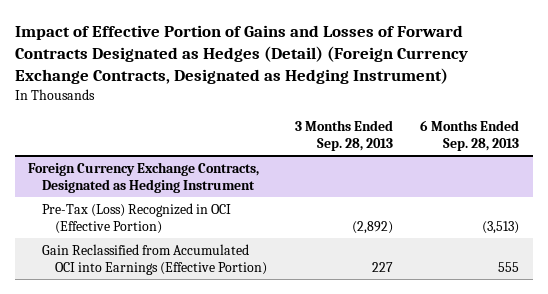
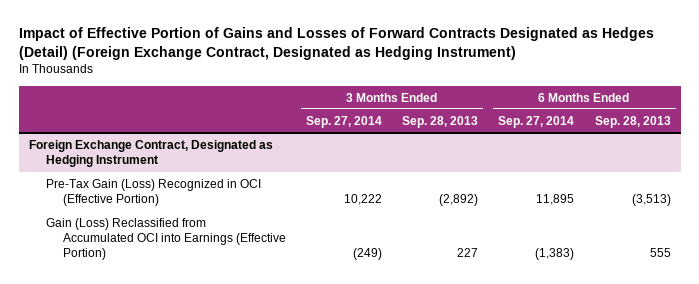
- Impact of Effective Portion of Gains and Losses of Forward Contracts Designated as Hedges (Detail) (Foreign Currency Exchange Contracts, Designated as Hedging Instrument)
+ Impact of Effective Portion of Gains and Losses of Forward Contracts Designated as Hedges (Detail) (Foreign Exchange Contract, Designated as Hedging Instrument)
- | 3 Months Ended Sep. 28, 2013 | 6 Months Ended Sep. 28, 2013
+ | 3 Months Ended Sep. 27, 2014 | 3 Months Ended Sep. 28, 2013 | 6 Months Ended Sep. 27, 2014 | 6 Months Ended Sep. 28, 2013
- Foreign Currency Exchange Contracts, Designated as Hedging Instrument
- Pre-Tax (Loss) Recognized in OCI (Effective Portion) | (2,892) | (3,513)
- Gain Reclassified from Accumulated OCI into Earnings (Effective Portion) | 227 | 555
+ Foreign Exchange Contract, Designated as Hedging Instrument
+ Pre-Tax Gain (Loss) Recognized in OCI (Effective Portion) | 10,222 | (2,892) | 11,895 | (3,513)
+ Gain (Loss) Reclassified from Accumulated OCI into Earnings (Effective Portion) | (249) | 227 | (1,383) | 555

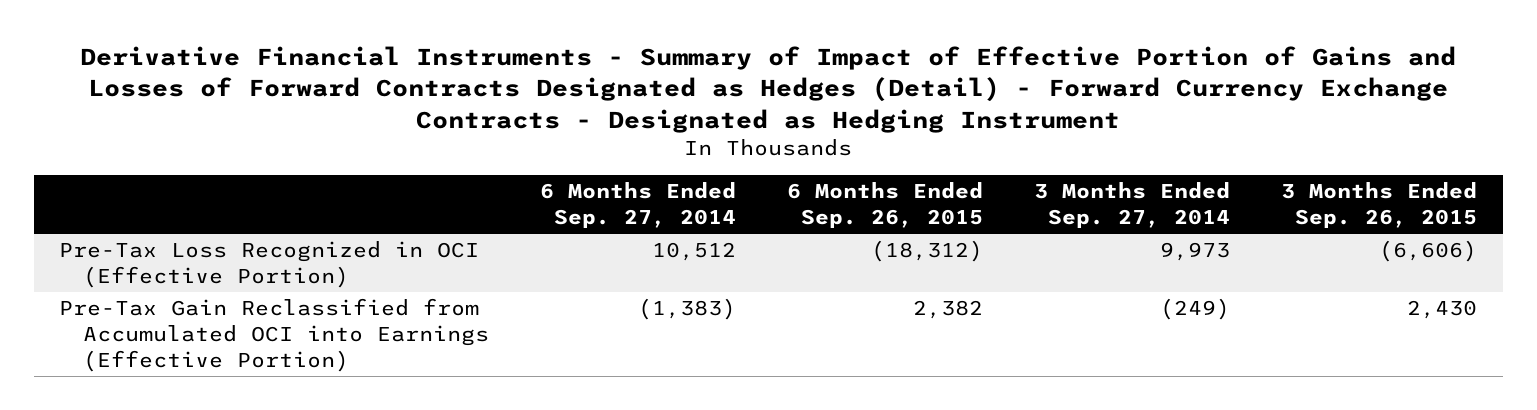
- Impact of Effective Portion of Gains and Losses of Forward Contracts Designated as Hedges (Detail) (Foreign Exchange Contract, Designated as Hedging Instrument)
+ Derivative Financial Instruments - Summary of Impact of Effective Portion of Gains and Losses of Forward Contracts Designated as Hedges (Detail) - Forward Currency Exchange Contracts - Designated as Hedging Instrument
- | 3 Months Ended Sep. 27, 2014 | 3 Months Ended Sep. 28, 2013 | 6 Months Ended Sep. 27, 2014 | 6 Months Ended Sep. 28, 2013
+ | 6 Months Ended Sep. 27, 2014 | 6 Months Ended Sep. 26, 2015 | 3 Months Ended Sep. 27, 2014 | 3 Months Ended Sep. 26, 2015
- Foreign Exchange Contract, Designated as Hedging Instrument
- Pre-Tax Gain (Loss) Recognized in OCI (Effective Portion) | 10,222 | (2,892) | 11,895 | (3,513)
- Gain (Loss) Reclassified from Accumulated OCI into Earnings (Effective Portion) | (249) | 227 | (1,383) | 555
+ Pre-Tax Loss Recognized in OCI (Effective Portion) | 10,512 | (18,312) | 9,973 | (6,606)
+ Pre-Tax Gain Reclassified from Accumulated OCI into Earnings (Effective Portion) | (1,383) | 2,382 | (249) | 2,430

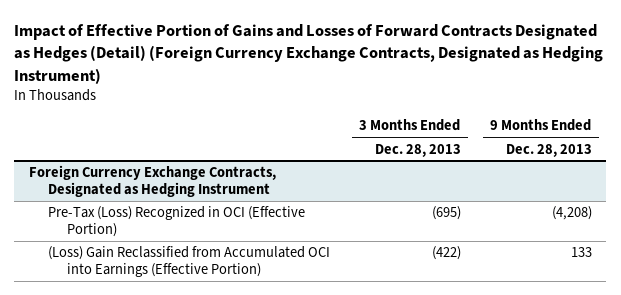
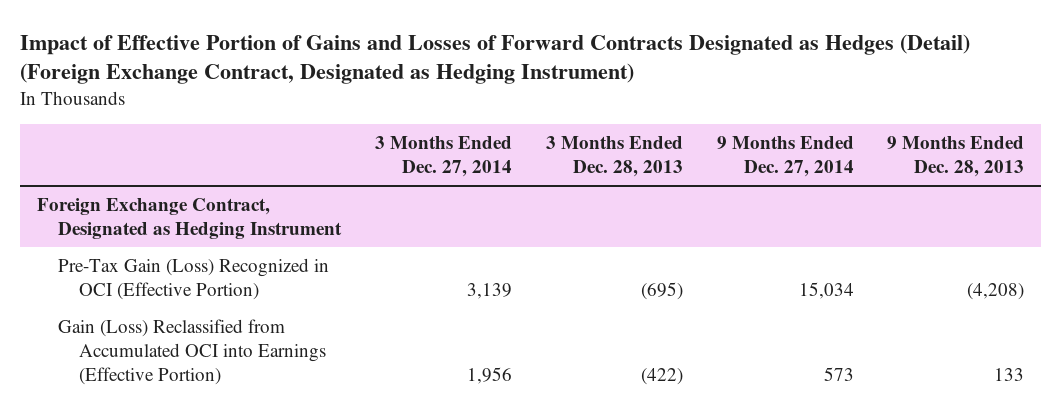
- Impact of Effective Portion of Gains and Losses of Forward Contracts Designated as Hedges (Detail) (Foreign Currency Exchange Contracts, Designated as Hedging Instrument)
+ Impact of Effective Portion of Gains and Losses of Forward Contracts Designated as Hedges (Detail) (Foreign Exchange Contract, Designated as Hedging Instrument)
- | 3 Months Ended Dec. 28, 2013 | 9 Months Ended Dec. 28, 2013
+ | 3 Months Ended Dec. 27, 2014 | 3 Months Ended Dec. 28, 2013 | 9 Months Ended Dec. 27, 2014 | 9 Months Ended Dec. 28, 2013
- Foreign Currency Exchange Contracts, Designated as Hedging Instrument
- Pre-Tax (Loss) Recognized in OCI (Effective Portion) | (695) | (4,208)
- (Loss) Gain Reclassified from Accumulated OCI into Earnings (Effective Portion) | (422) | 133
+ Foreign Exchange Contract, Designated as Hedging Instrument
+ Pre-Tax Gain (Loss) Recognized in OCI (Effective Portion) | 3,139 | (695) | 15,034 | (4,208)
+ Gain (Loss) Reclassified from Accumulated OCI into Earnings (Effective Portion) | 1,956 | (422) | 573 | 133

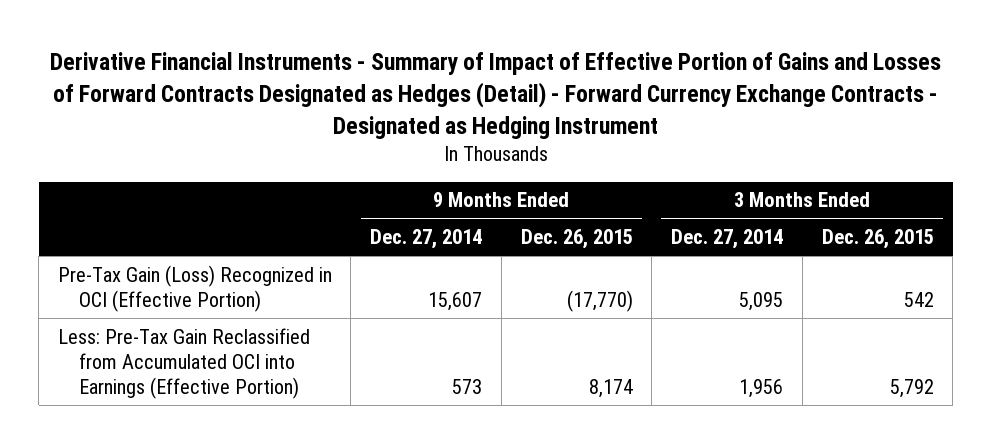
- Impact of Effective Portion of Gains and Losses of Forward Contracts Designated as Hedges (Detail) (Foreign Exchange Contract, Designated as Hedging Instrument)
+ Derivative Financial Instruments - Summary of Impact of Effective Portion of Gains and Losses of Forward Contracts Designated as Hedges (Detail) - Forward Currency Exchange Contracts - Designated as Hedging Instrument
- | 3 Months Ended Dec. 27, 2014 | 3 Months Ended Dec. 28, 2013 | 9 Months Ended Dec. 27, 2014 | 9 Months Ended Dec. 28, 2013
+ | 9 Months Ended Dec. 27, 2014 | 9 Months Ended Dec. 26, 2015 | 3 Months Ended Dec. 27, 2014 | 3 Months Ended Dec. 26, 2015
- Foreign Exchange Contract, Designated as Hedging Instrument
- Pre-Tax Gain (Loss) Recognized in OCI (Effective Portion) | 3,139 | (695) | 15,034 | (4,208)
- Gain (Loss) Reclassified from Accumulated OCI into Earnings (Effective Portion) | 1,956 | (422) | 573 | 133
+ Pre-Tax Gain (Loss) Recognized in OCI (Effective Portion) | 15,607 | (17,770) | 5,095 | 542
+ Less: Pre-Tax Gain Reclassified from Accumulated OCI into Earnings (Effective Portion) | 573 | 8,174 | 1,956 | 5,792

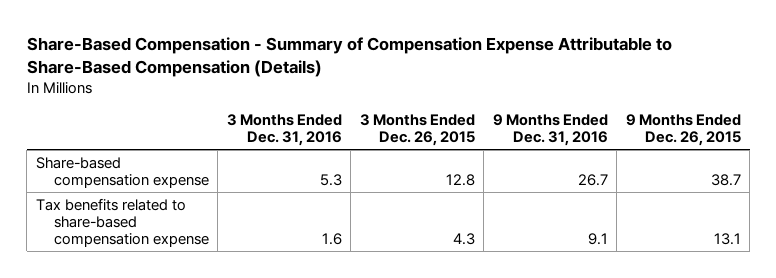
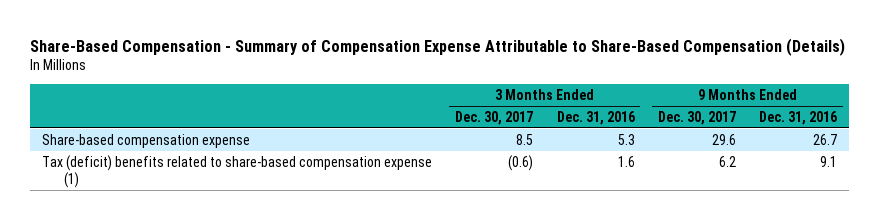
- | 3 Months Ended Dec. 31, 2016 | 3 Months Ended Dec. 26, 2015 | 9 Months Ended Dec. 31, 2016 | 9 Months Ended Dec. 26, 2015
+ | 3 Months Ended Dec. 30, 2017 | 3 Months Ended Dec. 31, 2016 | 9 Months Ended Dec. 30, 2017 | 9 Months Ended Dec. 31, 2016
- Tax benefits related to share-based compensation expense | 1.6 | 4.3 | 9.1 | 13.1
+ Tax (deficit) benefits related to share-based compensation expense (1) | (0.6) | 1.6 | 6.2 | 9.1

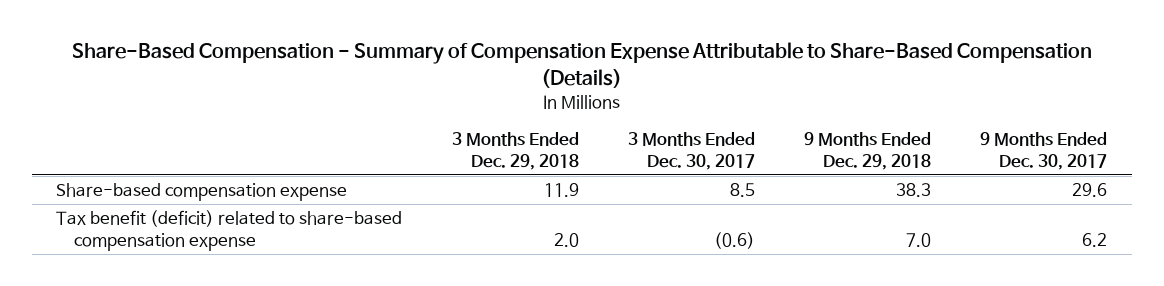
- | 3 Months Ended Dec. 30, 2017 | 3 Months Ended Dec. 31, 2016 | 9 Months Ended Dec. 30, 2017 | 9 Months Ended Dec. 31, 2016
+ | 3 Months Ended Dec. 29, 2018 | 3 Months Ended Dec. 30, 2017 | 9 Months Ended Dec. 29, 2018 | 9 Months Ended Dec. 30, 2017
- Tax (deficit) benefits related to share-based compensation expense (1) | (0.6) | 1.6 | 6.2 | 9.1
+ Tax benefit (deficit) related to share-based compensation expense | 2.0 | (0.6) | 7.0 | 6.2

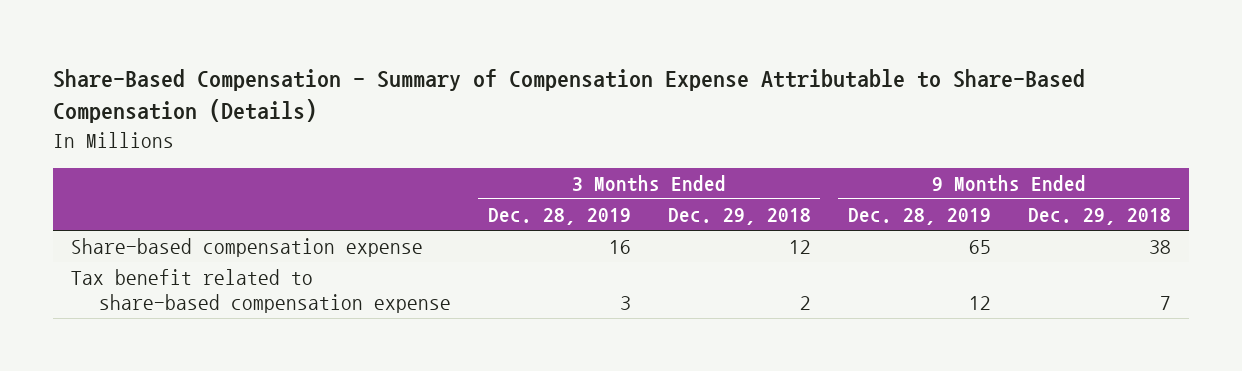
- | 3 Months Ended Dec. 29, 2018 | 3 Months Ended Dec. 30, 2017 | 9 Months Ended Dec. 29, 2018 | 9 Months Ended Dec. 30, 2017
+ | 3 Months Ended Dec. 28, 2019 | 3 Months Ended Dec. 29, 2018 | 9 Months Ended Dec. 28, 2019 | 9 Months Ended Dec. 29, 2018
- Share-based compensation expense | 11.9 | 8.5 | 38.3 | 29.6
- Tax benefit (deficit) related to share-based compensation expense | 2.0 | (0.6) | 7.0 | 6.2
+ Share-based compensation expense | 16 | 12 | 65 | 38
+ Tax benefit related to share-based compensation expense | 3 | 2 | 12 | 7

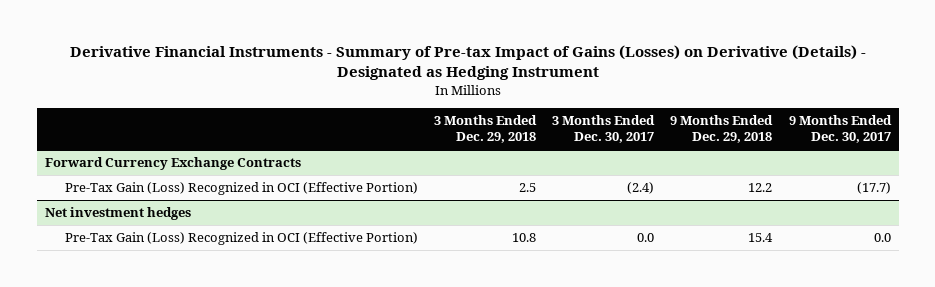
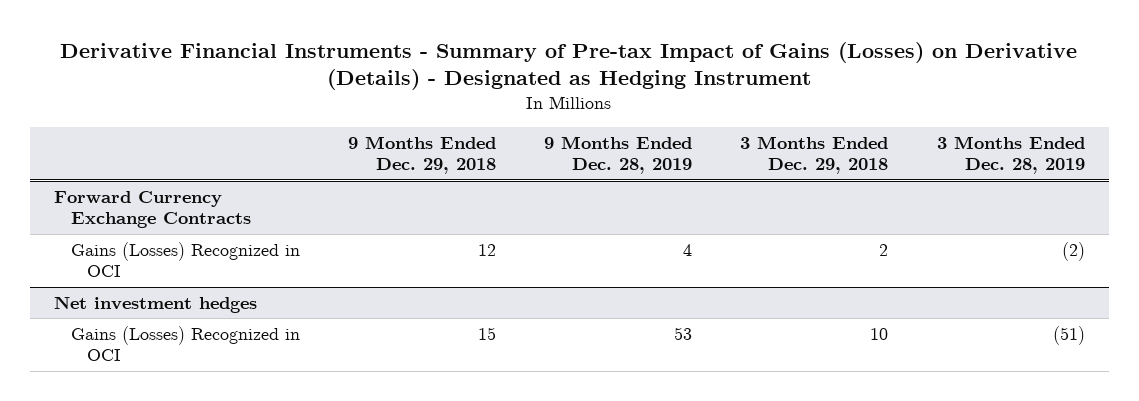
- | 3 Months Ended Dec. 29, 2018 | 3 Months Ended Dec. 30, 2017 | 9 Months Ended Dec. 29, 2018 | 9 Months Ended Dec. 30, 2017
+ | 9 Months Ended Dec. 29, 2018 | 9 Months Ended Dec. 28, 2019 | 3 Months Ended Dec. 29, 2018 | 3 Months Ended Dec. 28, 2019
@ Forward Currency Exchange Contracts
- Pre-Tax Gain (Loss) Recognized in OCI (Effective Portion) | 2.5 | (2.4) | 12.2 | (17.7)
+ Gains (Losses) Recognized in OCI | 12 | 4 | 2 | (2)
@ Net investment hedges
- Pre-Tax Gain (Loss) Recognized in OCI (Effective Portion) | 10.8 | 0.0 | 15.4 | 0.0
+ Gains (Losses) Recognized in OCI | 15 | 53 | 10 | (51)

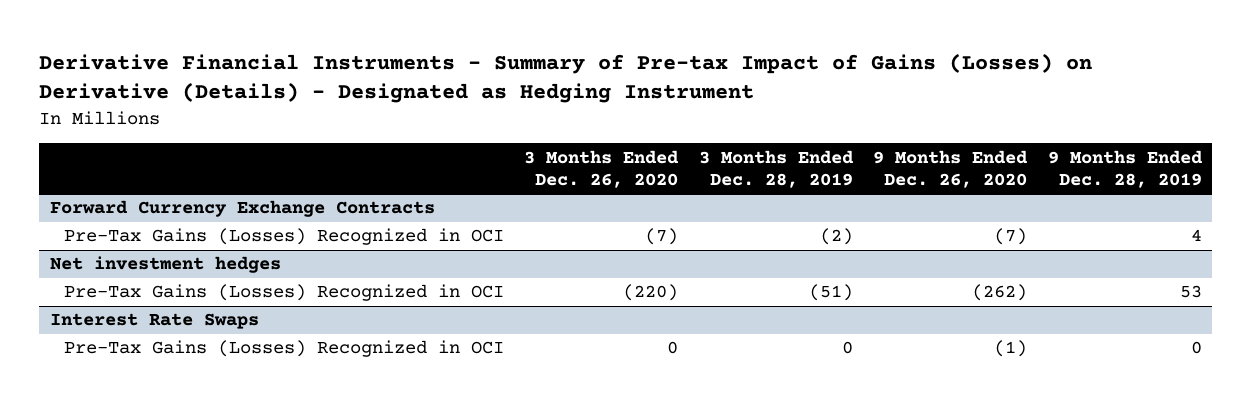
- | 9 Months Ended Dec. 29, 2018 | 9 Months Ended Dec. 28, 2019 | 3 Months Ended Dec. 29, 2018 | 3 Months Ended Dec. 28, 2019
+ | 3 Months Ended Dec. 26, 2020 | 3 Months Ended Dec. 28, 2019 | 9 Months Ended Dec. 26, 2020 | 9 Months Ended Dec. 28, 2019
@ Forward Currency Exchange Contracts
- Gains (Losses) Recognized in OCI | 12 | 4 | 2 | (2)
+ Pre-Tax Gains (Losses) Recognized in OCI | (7) | (2) | (7) | 4
@ Net investment hedges
- Gains (Losses) Recognized in OCI | 15 | 53 | 10 | (51)
+ Pre-Tax Gains (Losses) Recognized in OCI | (220) | (51) | (262) | 53
+ Interest Rate Swaps
+ Pre-Tax Gains (Losses) Recognized in OCI | 0 | 0 | (1) | 0

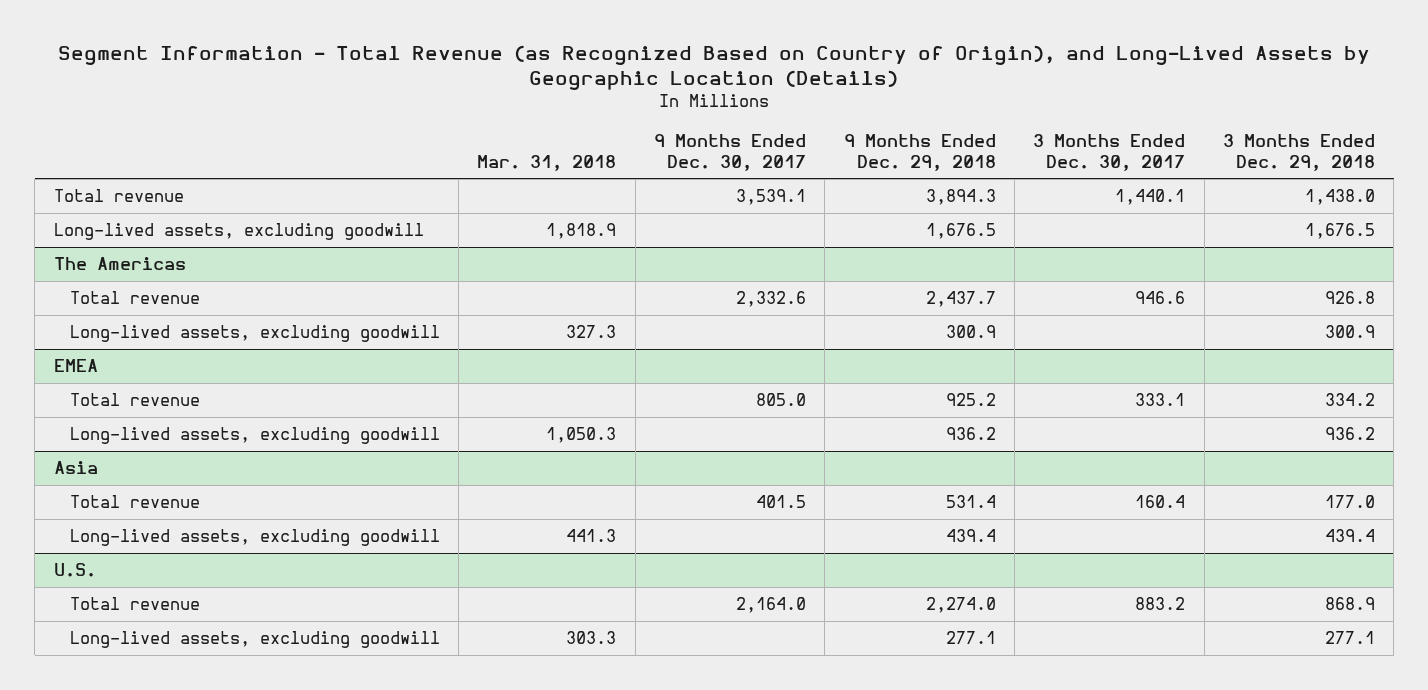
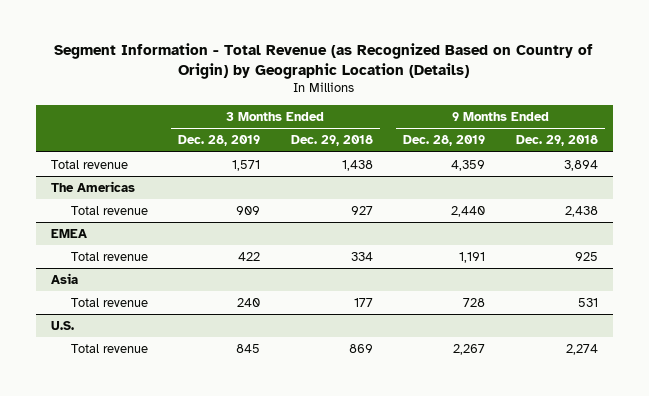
- Segment Information - Total Revenue (as Recognized Based on Country of Origin), and Long-Lived Assets by Geographic Location (Details)
+ Segment Information - Total Revenue (as Recognized Based on Country of Origin) by Geographic Location (Details)
- | Mar. 31, 2018 | 9 Months Ended Dec. 30, 2017 | 9 Months Ended Dec. 29, 2018 | 3 Months Ended Dec. 30, 2017 | 3 Months Ended Dec. 29, 2018
+ | 3 Months Ended Dec. 28, 2019 | 3 Months Ended Dec. 29, 2018 | 9 Months Ended Dec. 28, 2019 | 9 Months Ended Dec. 29, 2018
- Total revenue | | 3,539.1 | 3,894.3 | 1,440.1 | 1,438.0
- Long-lived assets, excluding goodwill | 1,818.9 | | 1,676.5 | | 1,676.5
+ Total revenue | 1,571 | 1,438 | 4,359 | 3,894
@ The Americas
- Total revenue | | 2,332.6 | 2,437.7 | 946.6 | 926.8
- Long-lived assets, excluding goodwill | 327.3 | | 300.9 | | 300.9
+ Total revenue | 909 | 927 | 2,440 | 2,438
@ EMEA
- Total revenue | | 805.0 | 925.2 | 333.1 | 334.2
- Long-lived assets, excluding goodwill | 1,050.3 | | 936.2 | | 936.2
+ Total revenue | 422 | 334 | 1,191 | 925
@ Asia
- Total revenue | | 401.5 | 531.4 | 160.4 | 177.0
- Long-lived assets, excluding goodwill | 441.3 | | 439.4 | | 439.4
+ Total revenue | 240 | 177 | 728 | 531
@ U.S.
- Total revenue | | 2,164.0 | 2,274.0 | 883.2 | 868.9
- Long-lived assets, excluding goodwill | 303.3 | | 277.1 | | 277.1
+ Total revenue | 845 | 869 | 2,267 | 2,274

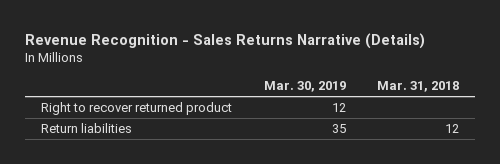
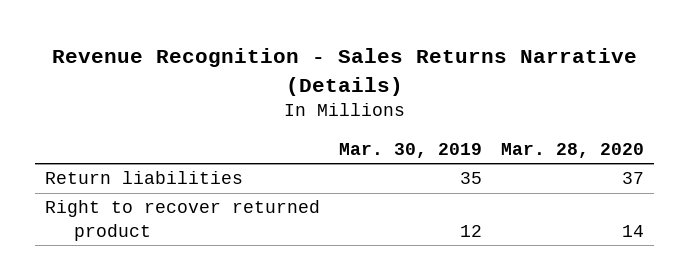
- | Mar. 30, 2019 | Mar. 31, 2018
+ | Mar. 30, 2019 | Mar. 28, 2020
moved down: Right to recover returned product | 12 | 14

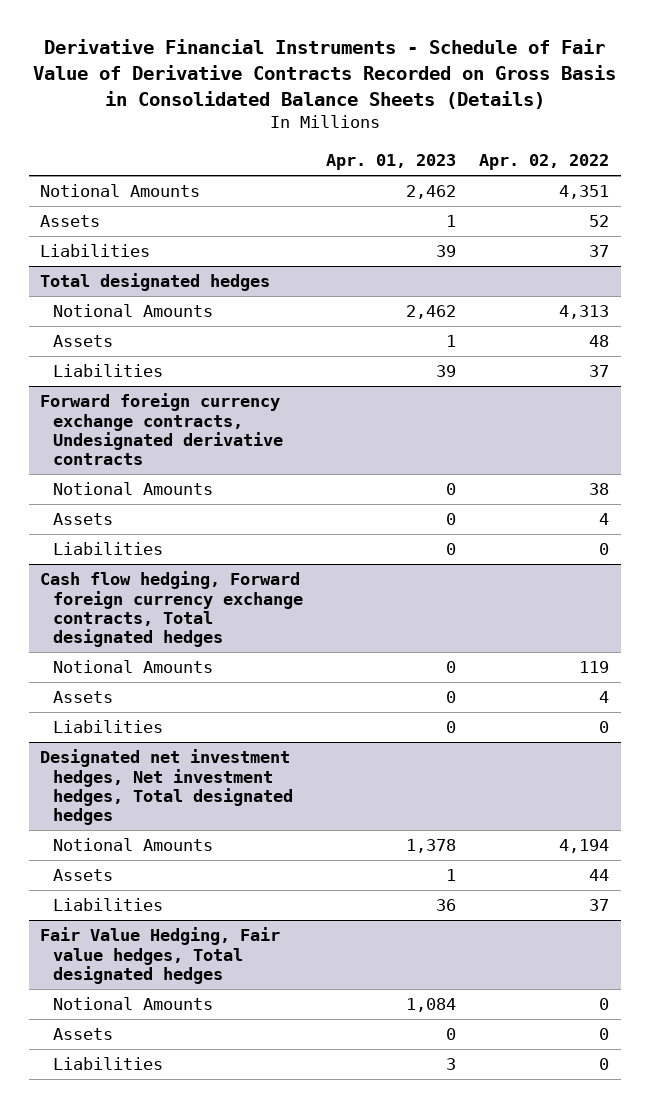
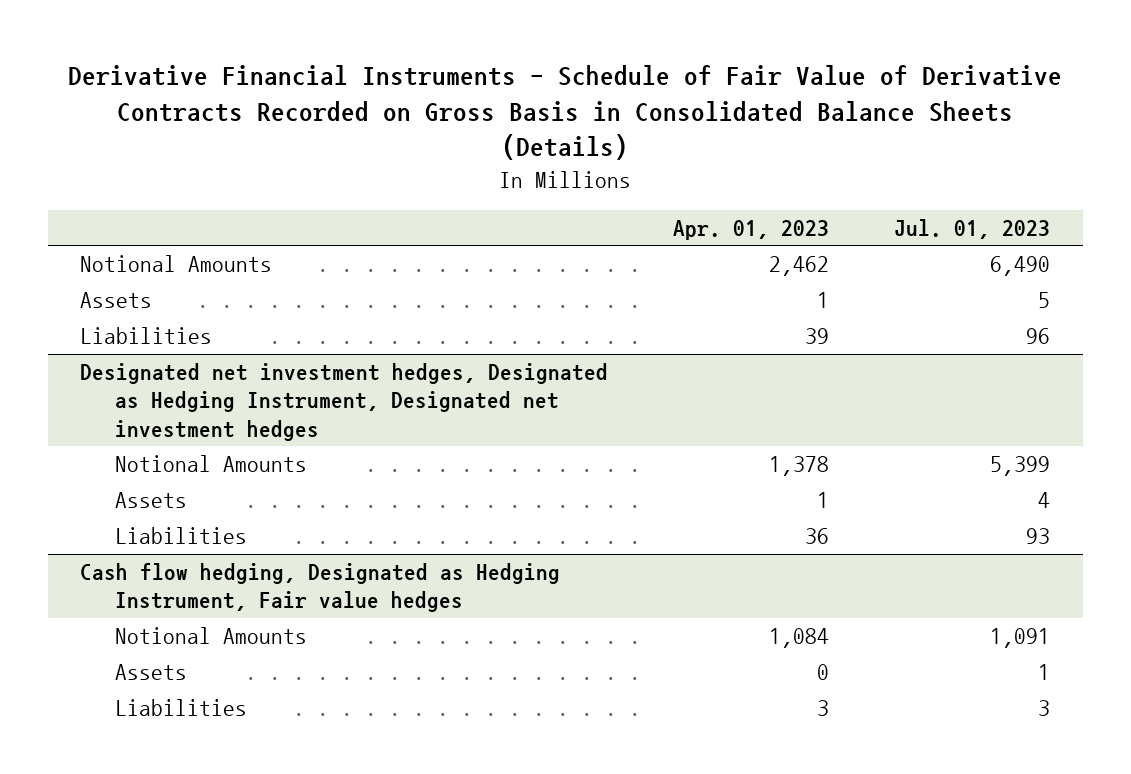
- | Apr. 01, 2023 | Apr. 02, 2022
+ | Apr. 01, 2023 | Jul. 01, 2023
- Total designated hedges
- Notional Amounts | 2,462 | 4,313
- Assets | 1 | 48
- Liabilities | 39 | 37
- Forward foreign currency exchange contracts, Undesignated derivative contracts
- Notional Amounts | 0 | 38
- Assets | 0 | 4
- Liabilities | 0 | 0
- Cash flow hedging, Forward foreign currency exchange contracts, Total designated hedges
- Notional Amounts | 0 | 119
- Assets | 0 | 4
- Liabilities | 0 | 0
- Designated net investment hedges, Net investment hedges, Total designated hedges
+ Designated net investment hedges, Designated as Hedging Instrument, Designated net investment hedges
- Fair Value Hedging, Fair value hedges, Total designated hedges
+ Cash flow hedging, Designated as Hedging Instrument, Fair value hedges

